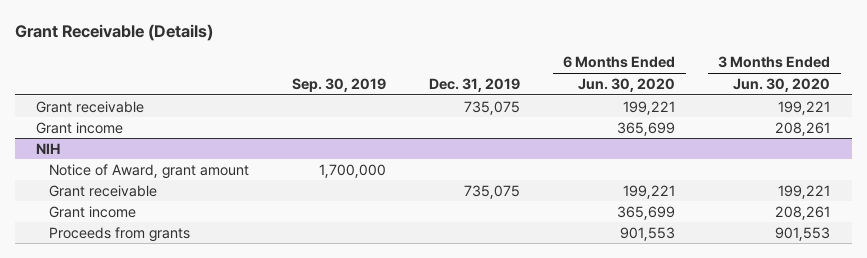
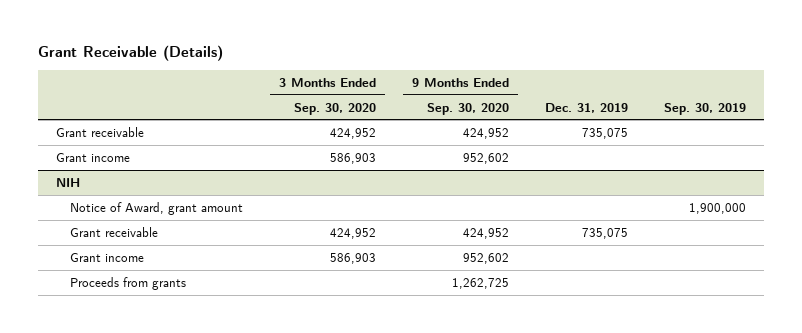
- | Sep. 30, 2019 | Dec. 31, 2019 | 6 Months Ended Jun. 30, 2020 | 3 Months Ended Jun. 30, 2020
+ | 3 Months Ended Sep. 30, 2020 | 9 Months Ended Sep. 30, 2020 | Dec. 31, 2019 | Sep. 30, 2019
@ NIH
- Notice of Award, grant amount | 1,700,000 | | |
+ Notice of Award, grant amount | | | | 1,900,000

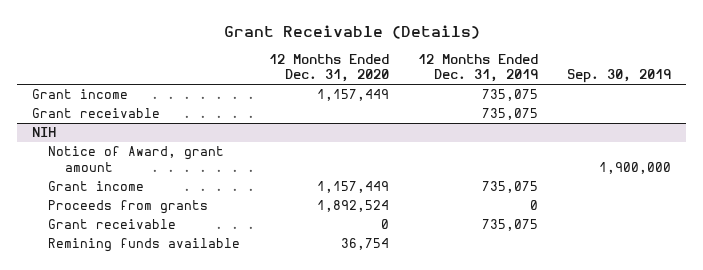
- | 3 Months Ended Sep. 30, 2020 | 9 Months Ended Sep. 30, 2020 | Dec. 31, 2019 | Sep. 30, 2019
+ | 12 Months Ended Dec. 31, 2020 | 12 Months Ended Dec. 31, 2019 | Sep. 30, 2019
moved down: Grant receivable | | 735,075 |
@ NIH
moved down: Grant receivable | 0 | 735,075 |
+ Remining funds available | 36,754 | |

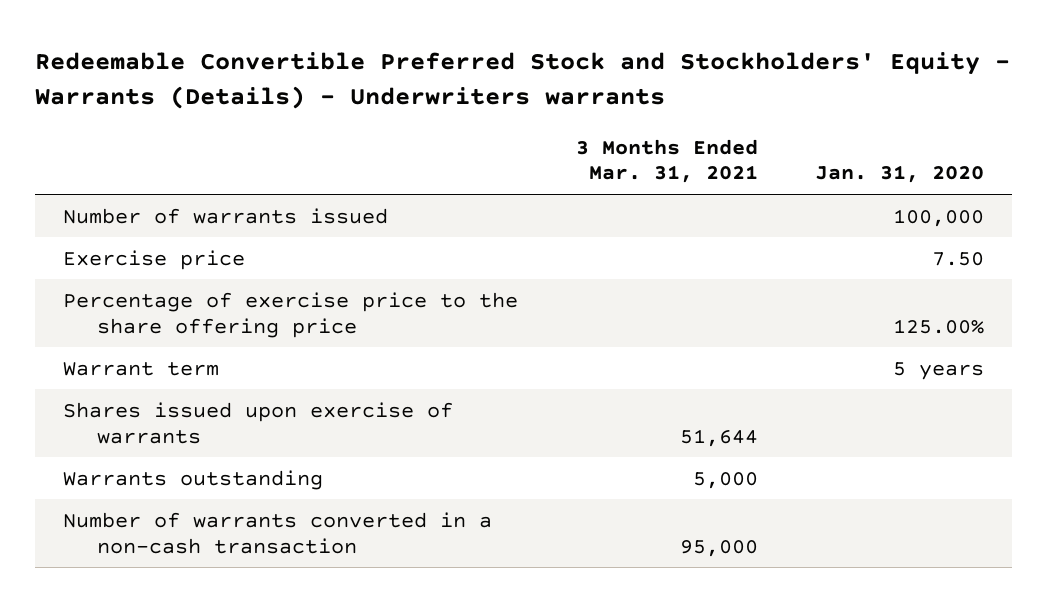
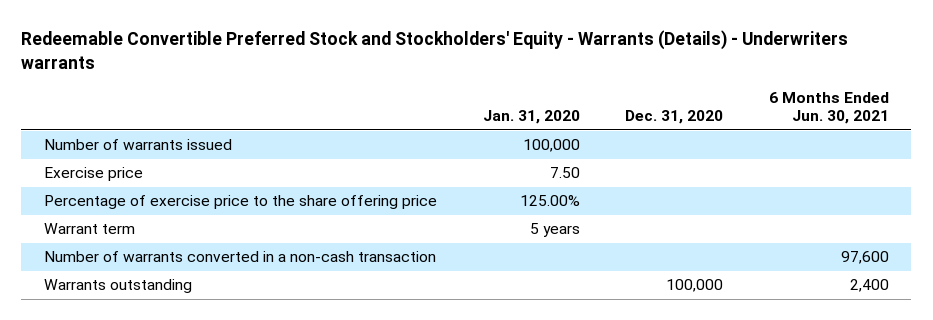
- | 3 Months Ended Mar. 31, 2021 | Jan. 31, 2020
+ | Jan. 31, 2020 | Dec. 31, 2020 | 6 Months Ended Jun. 30, 2021
- Shares issued upon exercise of warrants | 51,644 |
moved down: Warrants outstanding | | 100,000 | 2,400

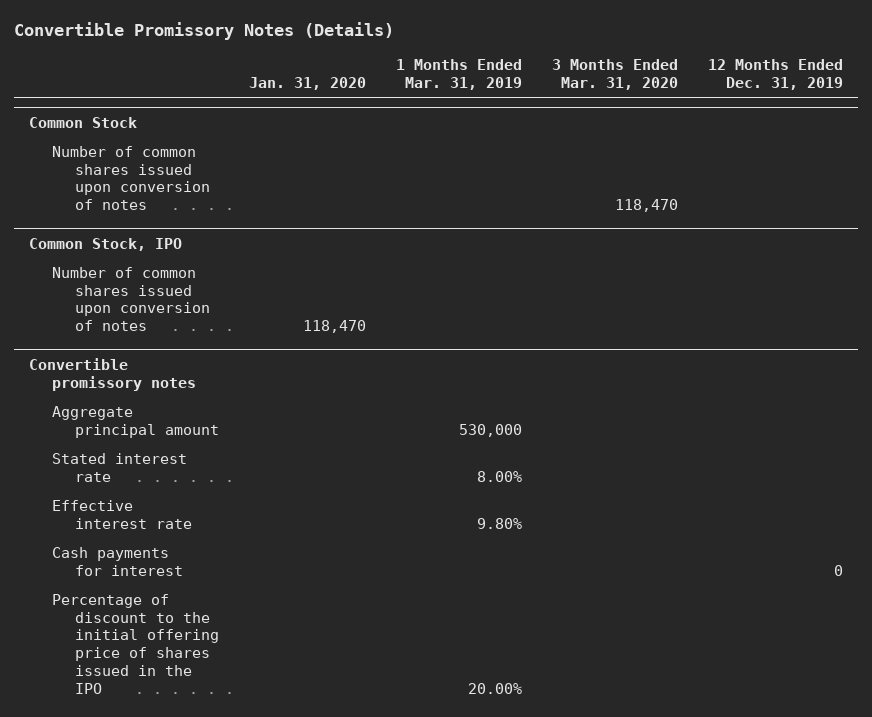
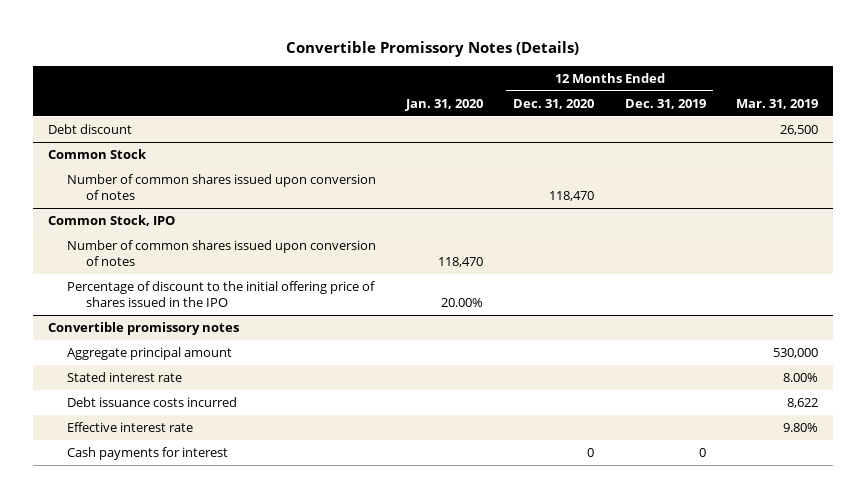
- | Jan. 31, 2020 | 1 Months Ended Mar. 31, 2019 | 3 Months Ended Mar. 31, 2020 | 12 Months Ended Dec. 31, 2019
+ | Jan. 31, 2020 | 12 Months Ended Dec. 31, 2020 | 12 Months Ended Dec. 31, 2019 | Mar. 31, 2019
+ Debt discount | | | | 26,500
@ Common Stock, IPO
+ Percentage of discount to the initial offering price of shares issued in the IPO | 20.00% | | |
@ Convertible promissory notes
+ Debt issuance costs incurred | | | | 8,622
- Percentage of discount to the initial offering price of shares issued in the IPO | | 20.00% | |

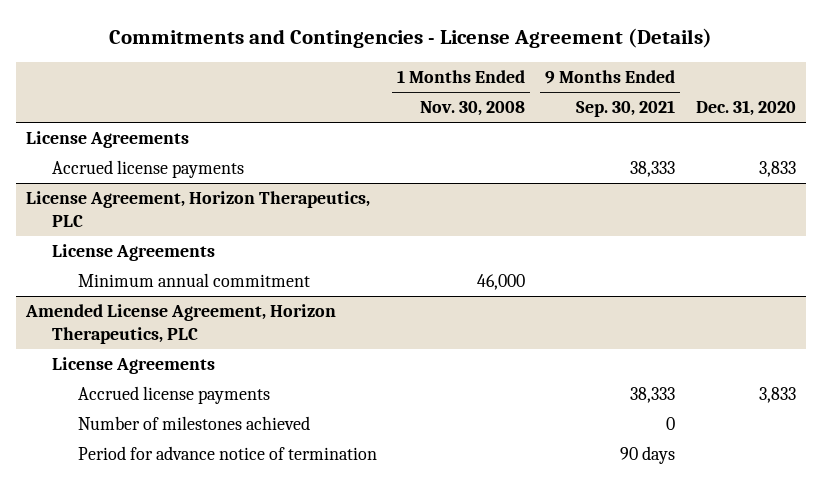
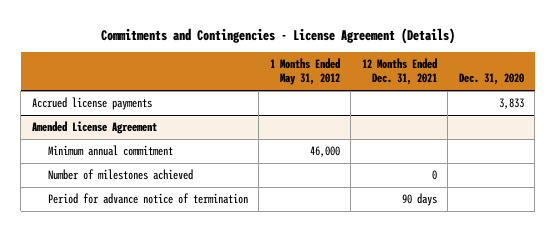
- | 1 Months Ended Nov. 30, 2008 | 9 Months Ended Sep. 30, 2021 | Dec. 31, 2020
+ | 1 Months Ended May 31, 2012 | 12 Months Ended Dec. 31, 2021 | Dec. 31, 2020
- License Agreements
- License Agreement, Horizon Therapeutics, PLC
- License Agreements
- Minimum annual commitment | 46,000 | |
- Amended License Agreement, Horizon Therapeutics, PLC
- License Agreements
- Accrued license payments | | 38,333 | 3,833
+ Amended License Agreement
+ Minimum annual commitment | 46,000 | |

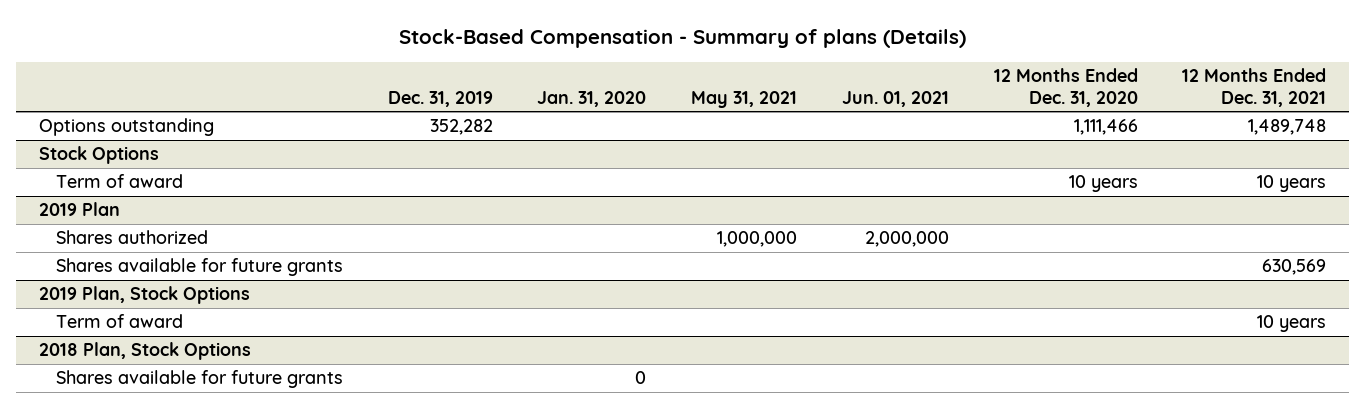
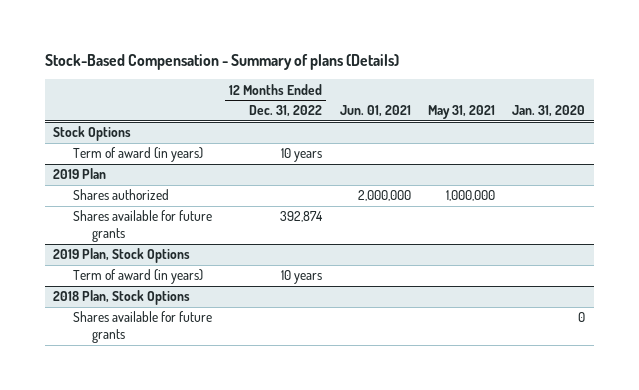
- | Dec. 31, 2019 | Jan. 31, 2020 | May 31, 2021 | Jun. 01, 2021 | 12 Months Ended Dec. 31, 2020 | 12 Months Ended Dec. 31, 2021
+ | 12 Months Ended Dec. 31, 2022 | Jun. 01, 2021 | May 31, 2021 | Jan. 31, 2020
- Options outstanding | 352,282 | | | | 1,111,466 | 1,489,748
@ Stock Options
- Term of award | | | | | 10 years | 10 years
+ Term of award (in years) | 10 years | | |
@ 2019 Plan, Stock Options
- Term of award | | | | | | 10 years
+ Term of award (in years) | 10 years | | |

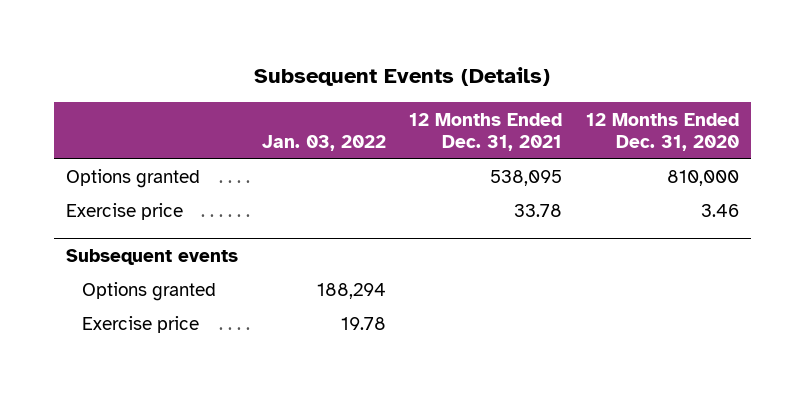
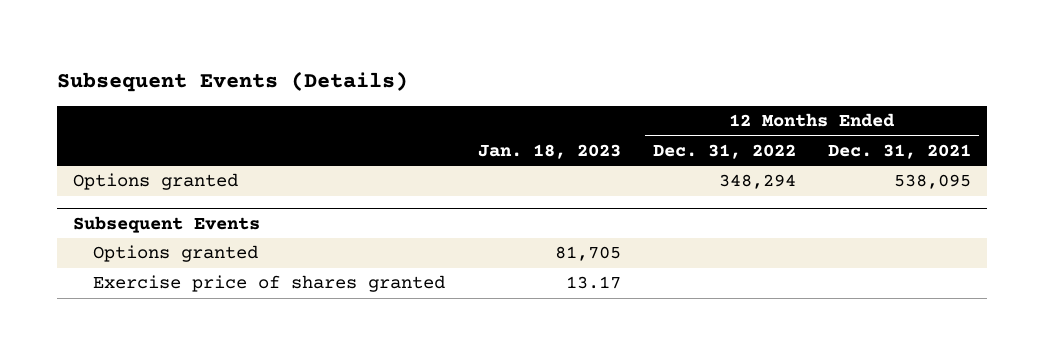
- | Jan. 03, 2022 | 12 Months Ended Dec. 31, 2021 | 12 Months Ended Dec. 31, 2020
+ | Jan. 18, 2023 | 12 Months Ended Dec. 31, 2022 | 12 Months Ended Dec. 31, 2021
- Exercise price | | 33.78 | 3.46
- Subsequent events
+ Subsequent Events
- Exercise price | 19.78 | |
+ Exercise price of shares granted | 13.17 | |

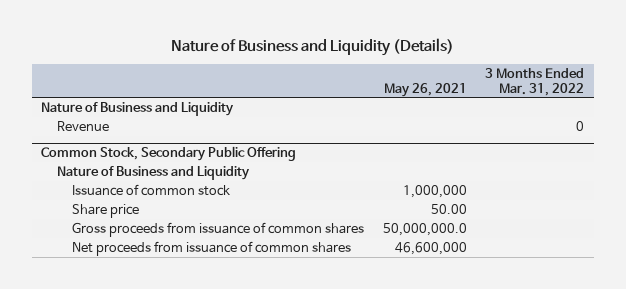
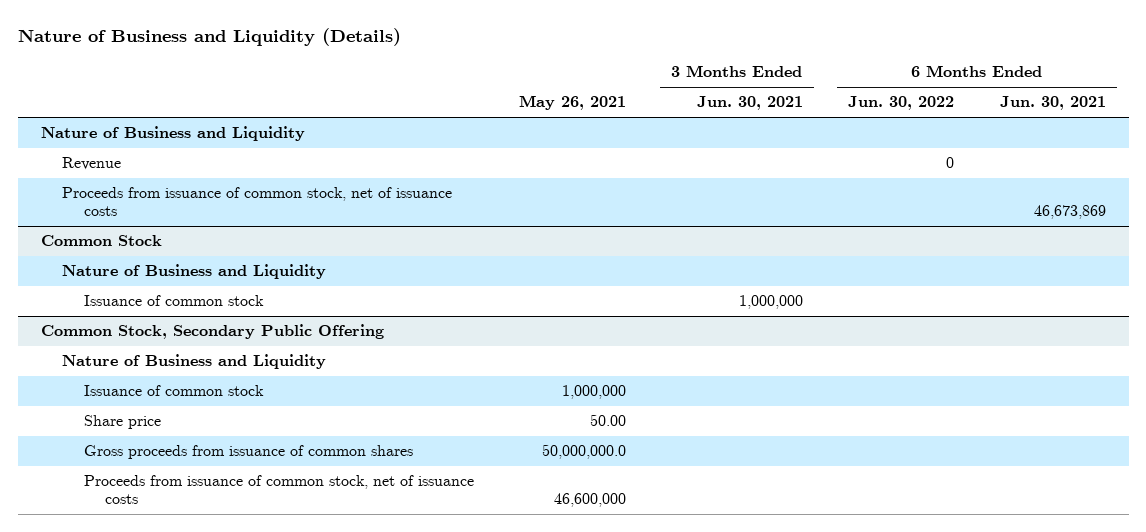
- | May 26, 2021 | 3 Months Ended Mar. 31, 2022
+ | May 26, 2021 | 3 Months Ended Jun. 30, 2021 | 6 Months Ended Jun. 30, 2022 | 6 Months Ended Jun. 30, 2021
+ Proceeds from issuance of common stock, net of issuance costs | | | | 46,673,869
+ Common Stock
+ Nature of Business and Liquidity
+ Issuance of common stock | | 1,000,000 | |
@ Common Stock, Secondary Public Offering
- Net proceeds from issuance of common shares | 46,600,000 |
+ Proceeds from issuance of common stock, net of issuance costs | 46,600,000 | | |

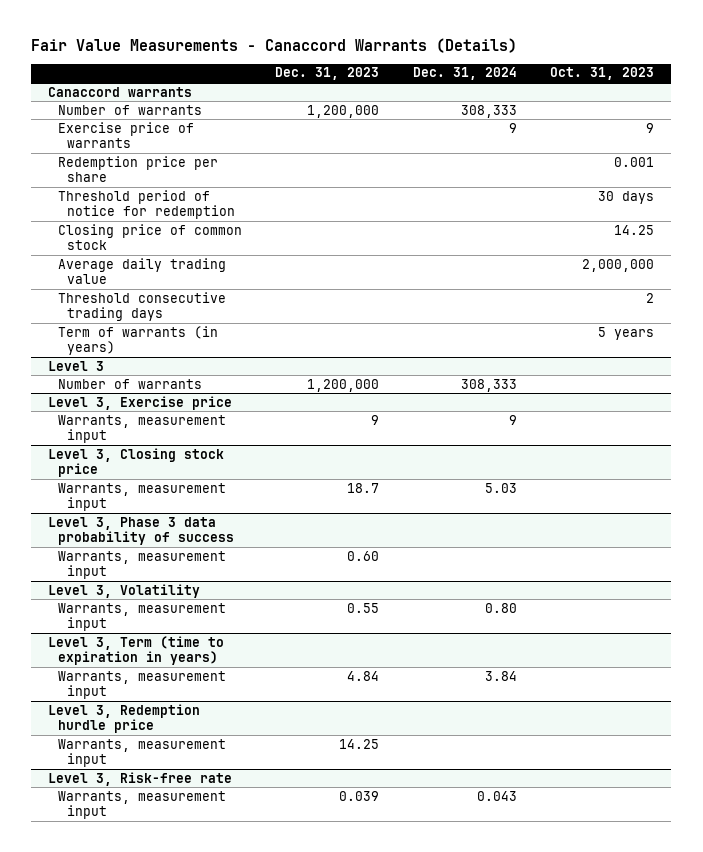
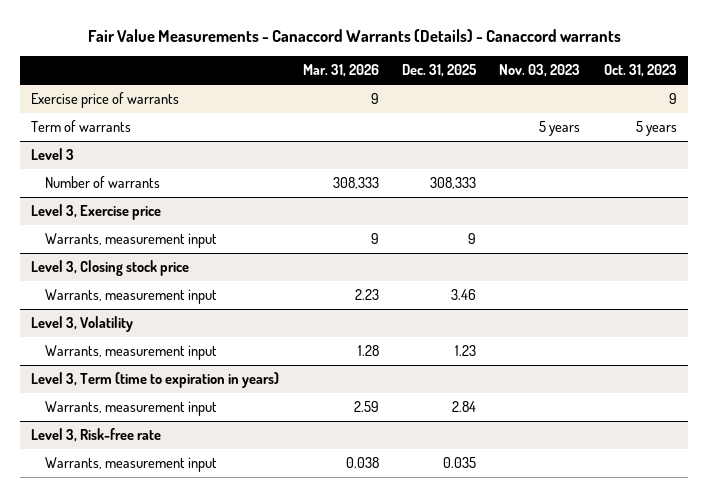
- Fair Value Measurements - Canaccord Warrants (Details)
+ Fair Value Measurements - Canaccord Warrants (Details) - Canaccord warrants
- | Dec. 31, 2023 | Dec. 31, 2024 | Oct. 31, 2023
+ | Mar. 31, 2026 | Dec. 31, 2025 | Nov. 03, 2023 | Oct. 31, 2023
- Canaccord warrants
- Number of warrants | 1,200,000 | 308,333 |
- Redemption price per share | | | 0.001
- Threshold period of notice for redemption | | | 30 days
- Closing price of common stock | | | 14.25
- Average daily trading value | | | 2,000,000
- Threshold consecutive trading days | | | 2
- Term of warrants (in years) | | | 5 years
+ Term of warrants | | | 5 years | 5 years
- Level 3, Phase 3 data probability of success
- Warrants, measurement input | 0.60 | |
- Level 3, Redemption hurdle price
- Warrants, measurement input | 14.25 | |

